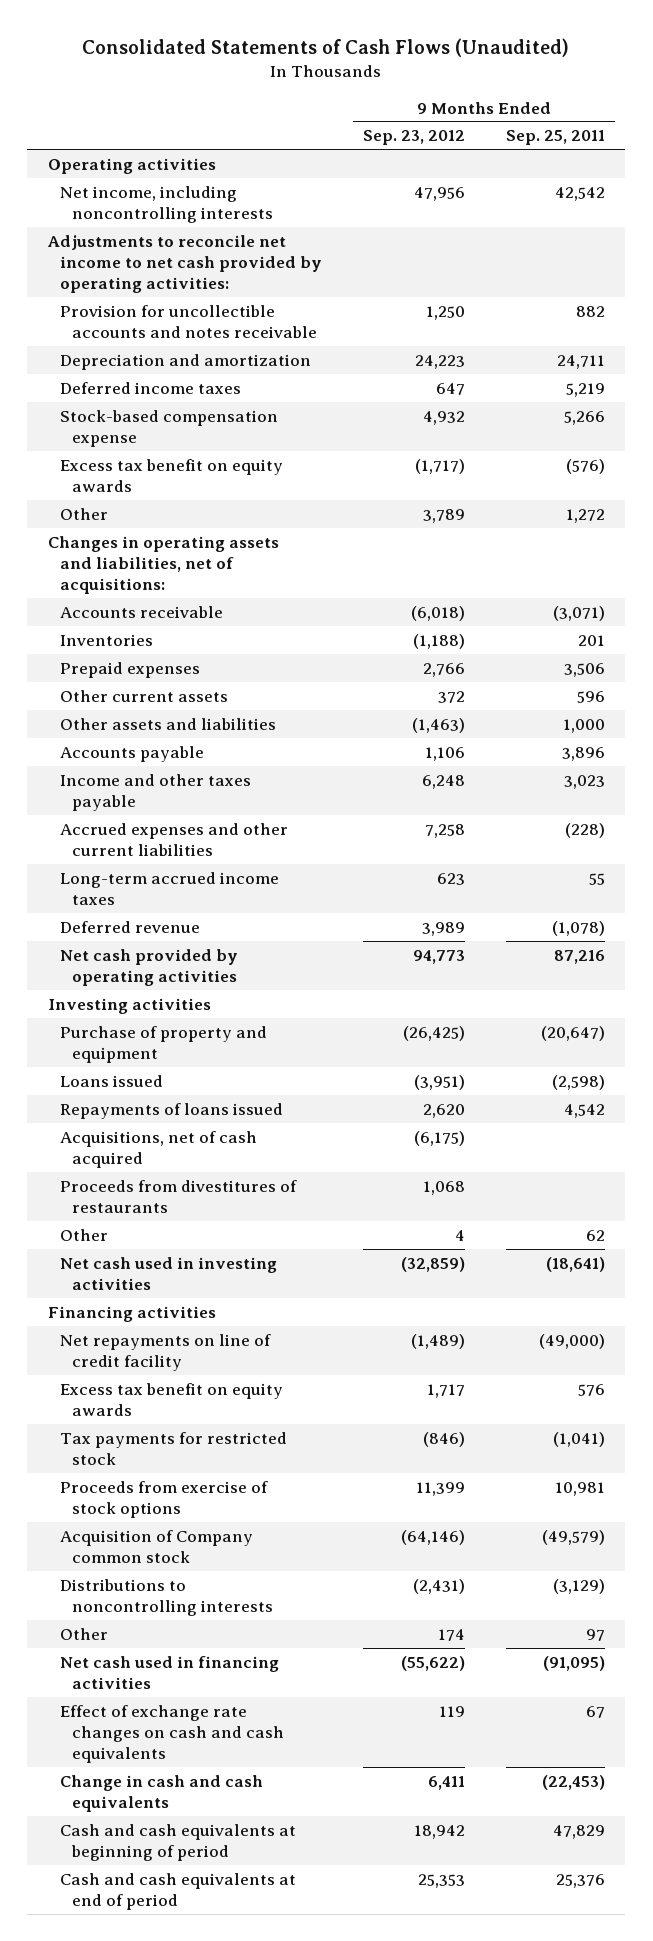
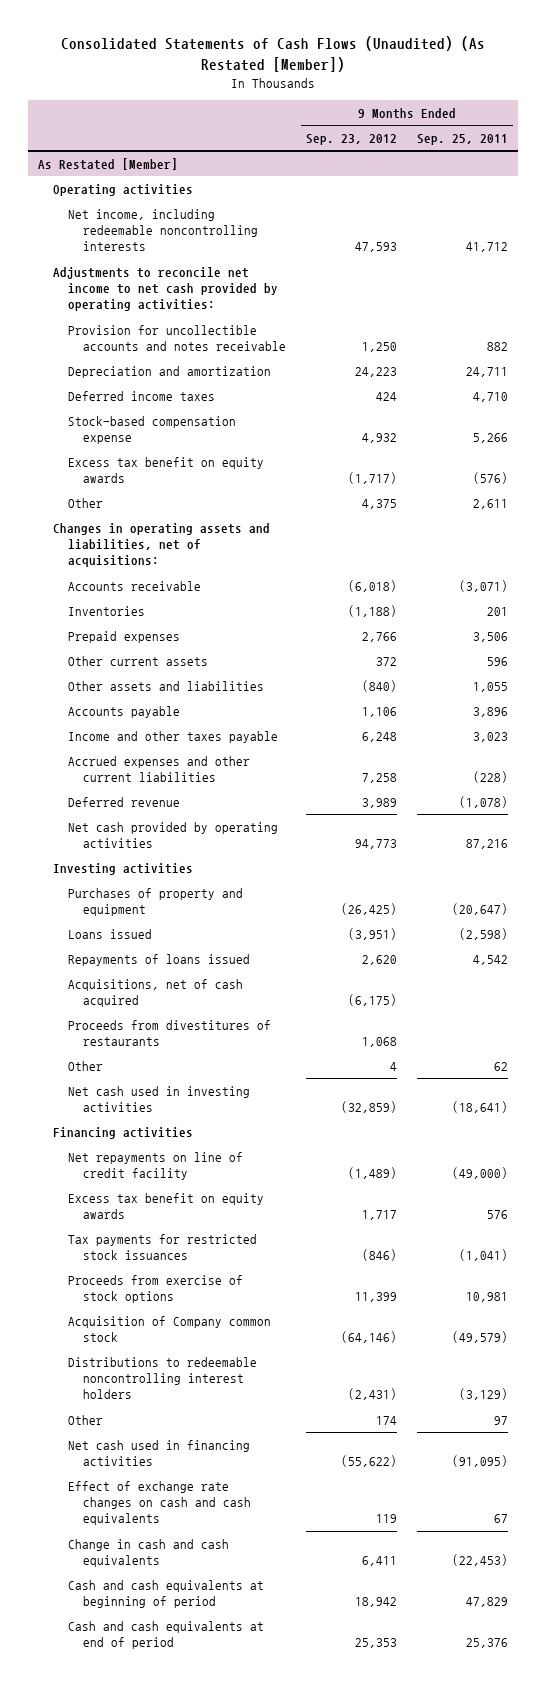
- Consolidated Statements of Cash Flows (Unaudited)
+ Consolidated Statements of Cash Flows (Unaudited) (As Restated [Member])
+ As Restated [Member]
- Net income, including noncontrolling interests | 47,956 | 42,542
+ Net income, including redeemable noncontrolling interests | 47,593 | 41,712
- Deferred income taxes | 647 | 5,219
+ Deferred income taxes | 424 | 4,710
- Other | 3,789 | 1,272
+ Other | 4,375 | 2,611
- Other assets and liabilities | (1,463) | 1,000
+ Other assets and liabilities | (840) | 1,055
- Long-term accrued income taxes | 623 | 55
- Purchase of property and equipment | (26,425) | (20,647)
+ Purchases of property and equipment | (26,425) | (20,647)
- Tax payments for restricted stock | (846) | (1,041)
+ Tax payments for restricted stock issuances | (846) | (1,041)
- Distributions to noncontrolling interests | (2,431) | (3,129)
+ Distributions to redeemable noncontrolling interest holders | (2,431) | (3,129)

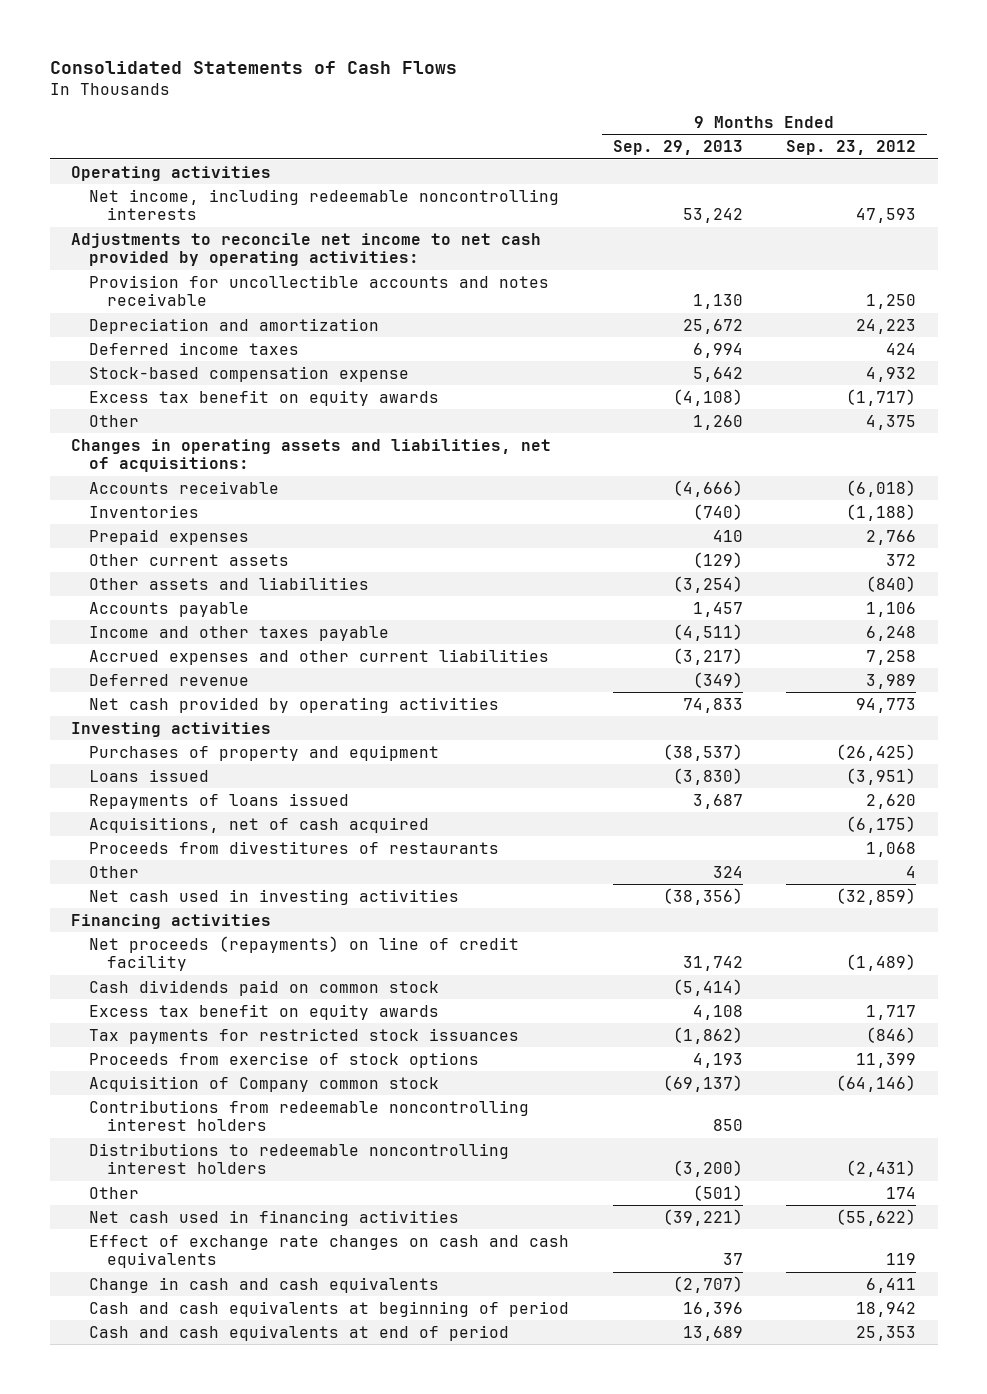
- Consolidated Statements of Cash Flows (Unaudited) (As Restated [Member])
+ Consolidated Statements of Cash Flows
- | 9 Months Ended Sep. 23, 2012 | 9 Months Ended Sep. 25, 2011
+ | 9 Months Ended Sep. 29, 2013 | 9 Months Ended Sep. 23, 2012
- As Restated [Member]
- Net repayments on line of credit facility | (1,489) | (49,000)
+ Net proceeds (repayments) on line of credit facility | 31,742 | (1,489)
+ Cash dividends paid on common stock | (5,414) |
+ Contributions from redeemable noncontrolling interest holders | 850 |

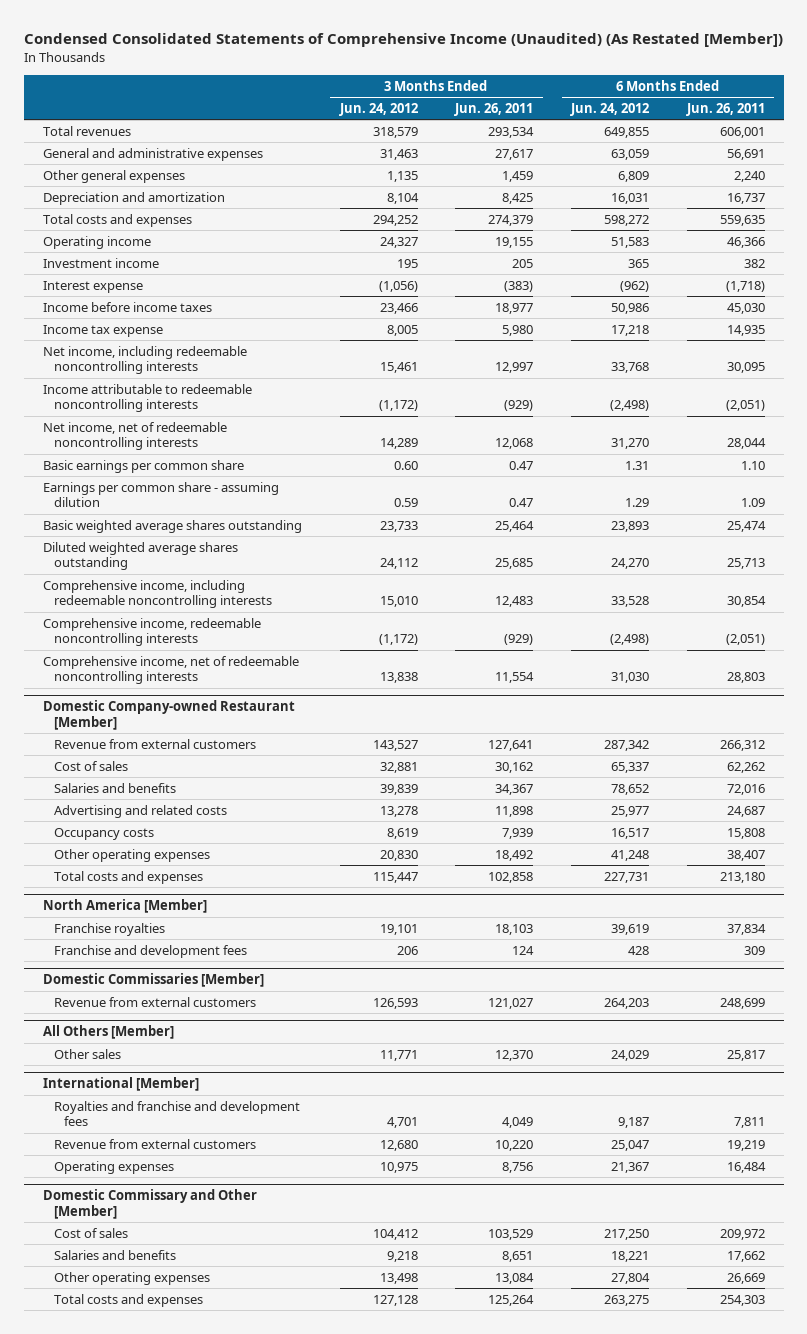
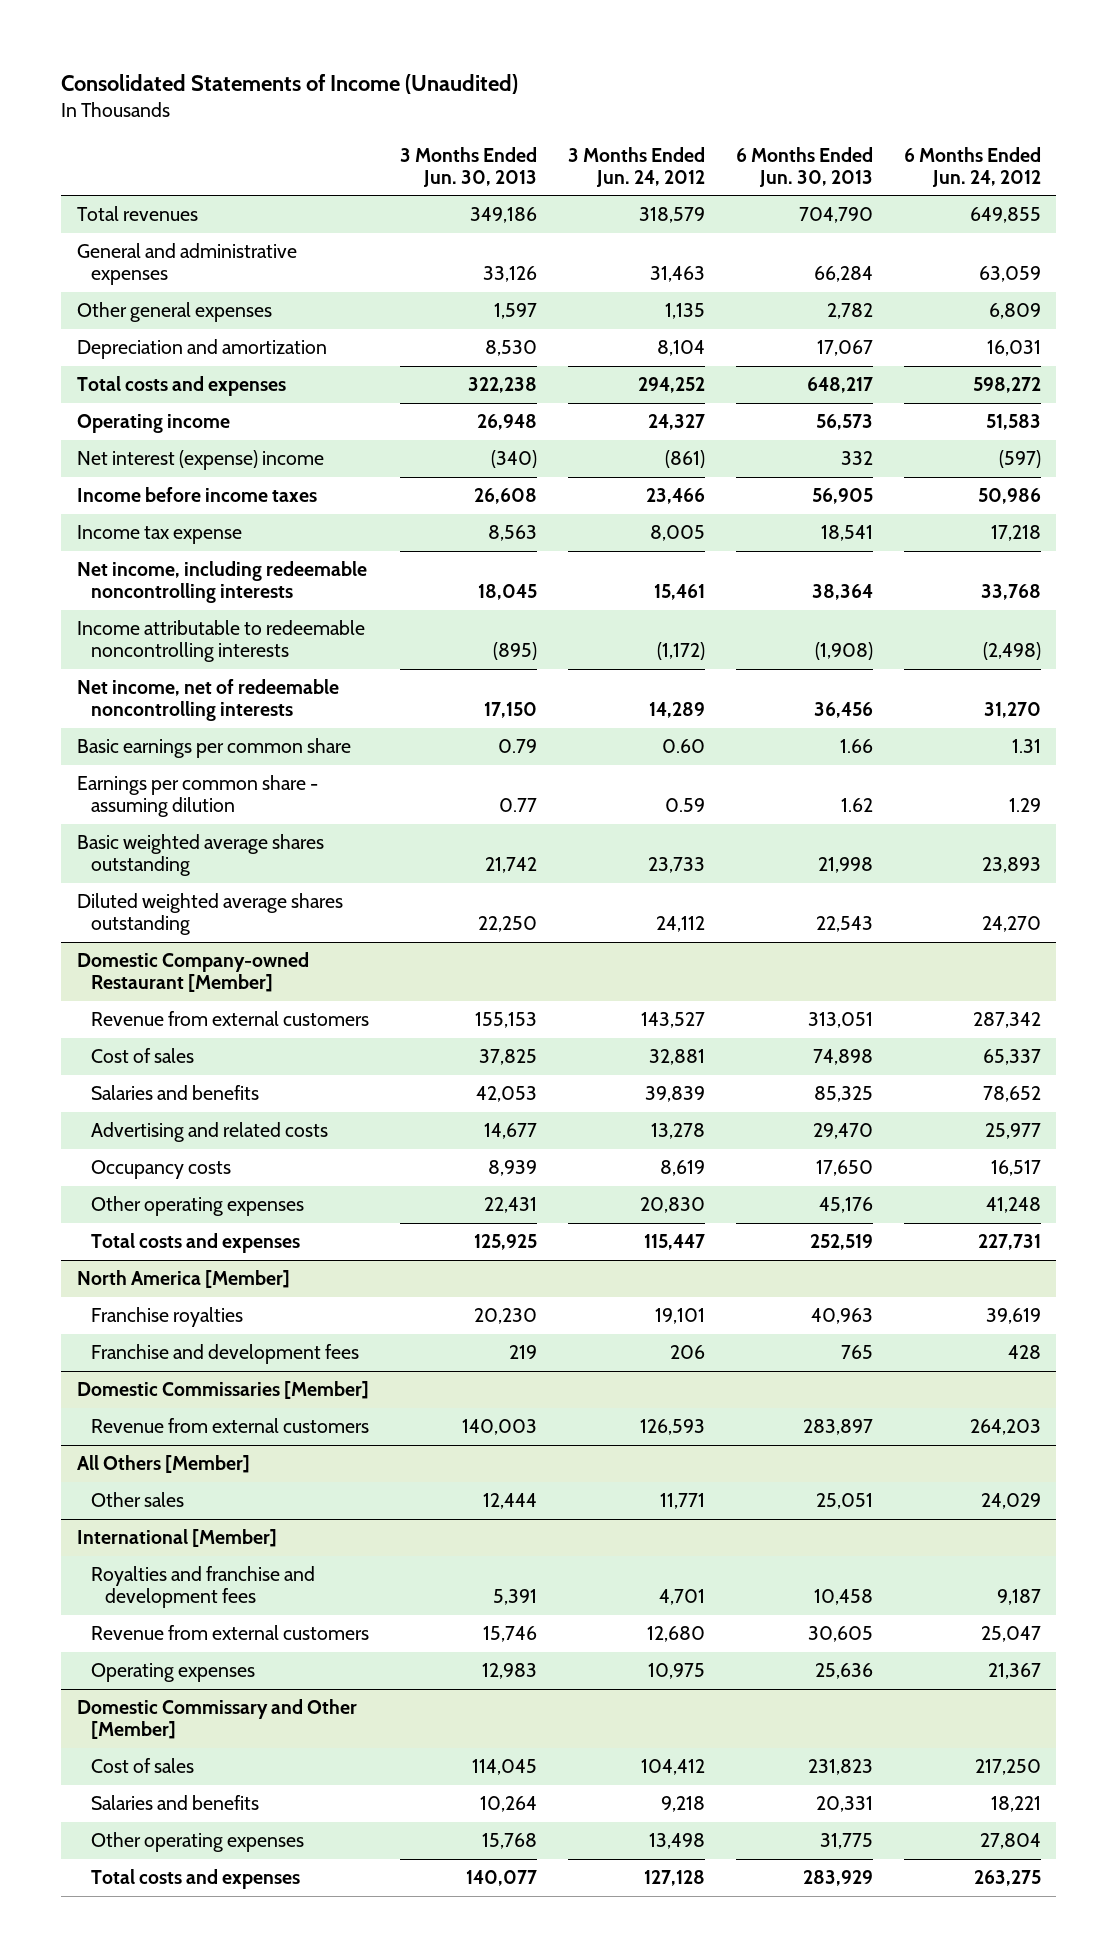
- Condensed Consolidated Statements of Comprehensive Income (Unaudited) (As Restated [Member])
+ Consolidated Statements of Income (Unaudited)
- | 3 Months Ended Jun. 24, 2012 | 3 Months Ended Jun. 26, 2011 | 6 Months Ended Jun. 24, 2012 | 6 Months Ended Jun. 26, 2011
+ | 3 Months Ended Jun. 30, 2013 | 3 Months Ended Jun. 24, 2012 | 6 Months Ended Jun. 30, 2013 | 6 Months Ended Jun. 24, 2012
- Investment income | 195 | 205 | 365 | 382
- Interest expense | (1,056) | (383) | (962) | (1,718)
+ Net interest (expense) income | (340) | (861) | 332 | (597)
- Comprehensive income, including redeemable noncontrolling interests | 15,010 | 12,483 | 33,528 | 30,854
- Comprehensive income, redeemable noncontrolling interests | (1,172) | (929) | (2,498) | (2,051)
- Comprehensive income, net of redeemable noncontrolling interests | 13,838 | 11,554 | 31,030 | 28,803

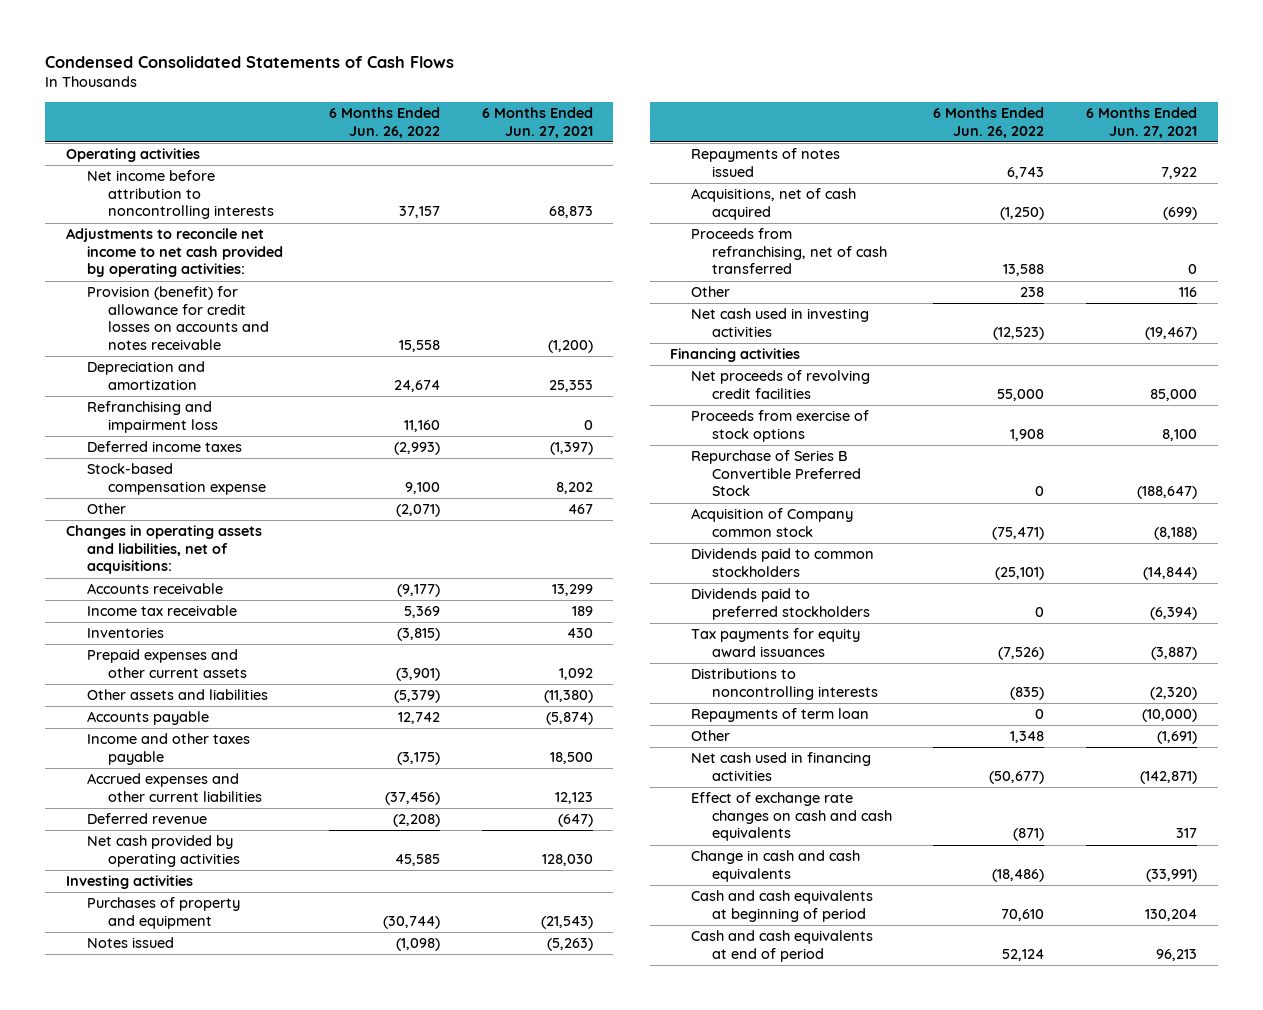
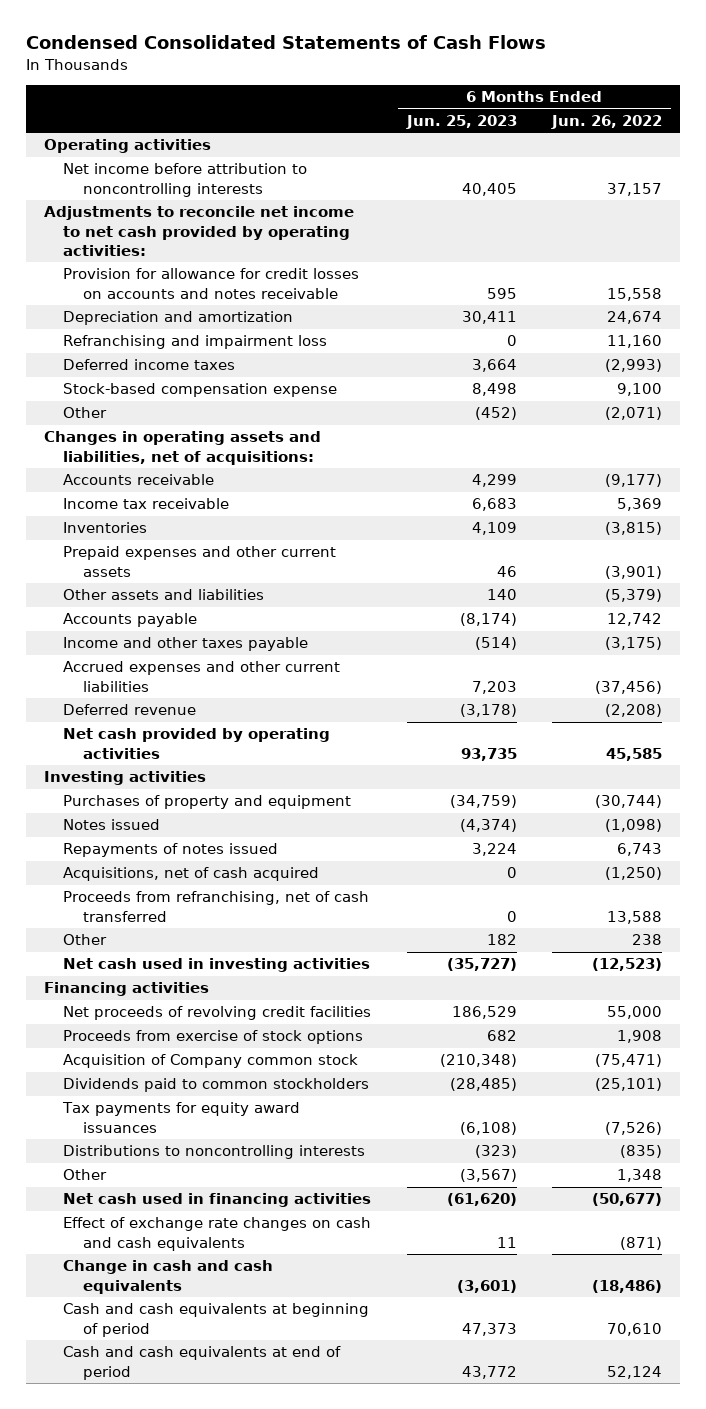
- | 6 Months Ended Jun. 26, 2022 | 6 Months Ended Jun. 27, 2021
+ | 6 Months Ended Jun. 25, 2023 | 6 Months Ended Jun. 26, 2022
- Provision (benefit) for allowance for credit losses on accounts and notes receivable | 15,558 | (1,200)
+ Provision for allowance for credit losses on accounts and notes receivable | 595 | 15,558
- Repurchase of Series B Convertible Preferred Stock | 0 | (188,647)
- Dividends paid to preferred stockholders | 0 | (6,394)
- Repayments of term loan | 0 | (10,000)

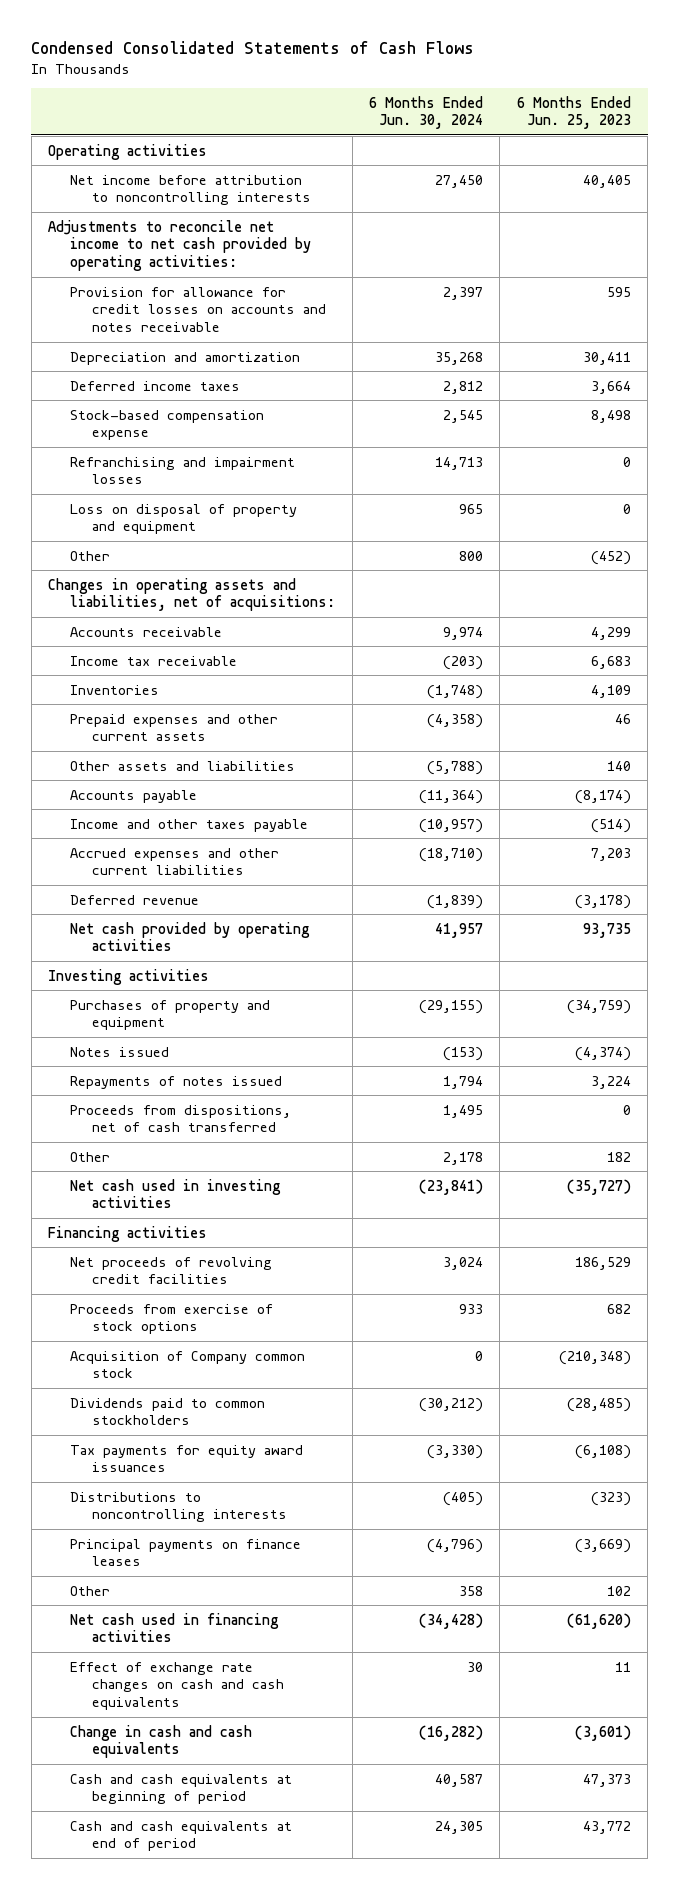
- | 6 Months Ended Jun. 25, 2023 | 6 Months Ended Jun. 26, 2022
+ | 6 Months Ended Jun. 30, 2024 | 6 Months Ended Jun. 25, 2023
- Refranchising and impairment loss | 0 | 11,160
+ Refranchising and impairment losses | 14,713 | 0
+ Loss on disposal of property and equipment | 965 | 0
- Acquisitions, net of cash acquired | 0 | (1,250)
- Proceeds from refranchising, net of cash transferred | 0 | 13,588
+ Proceeds from dispositions, net of cash transferred | 1,495 | 0
- Other | (3,567) | 1,348
+ Principal payments on finance leases | (4,796) | (3,669)
+ Other | 358 | 102

